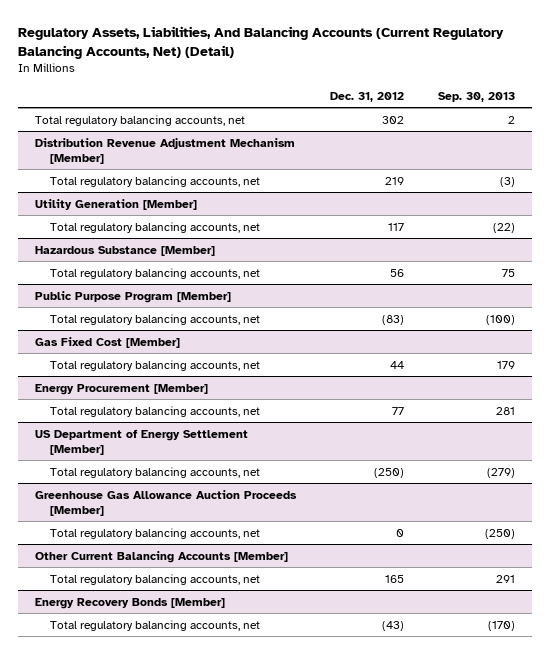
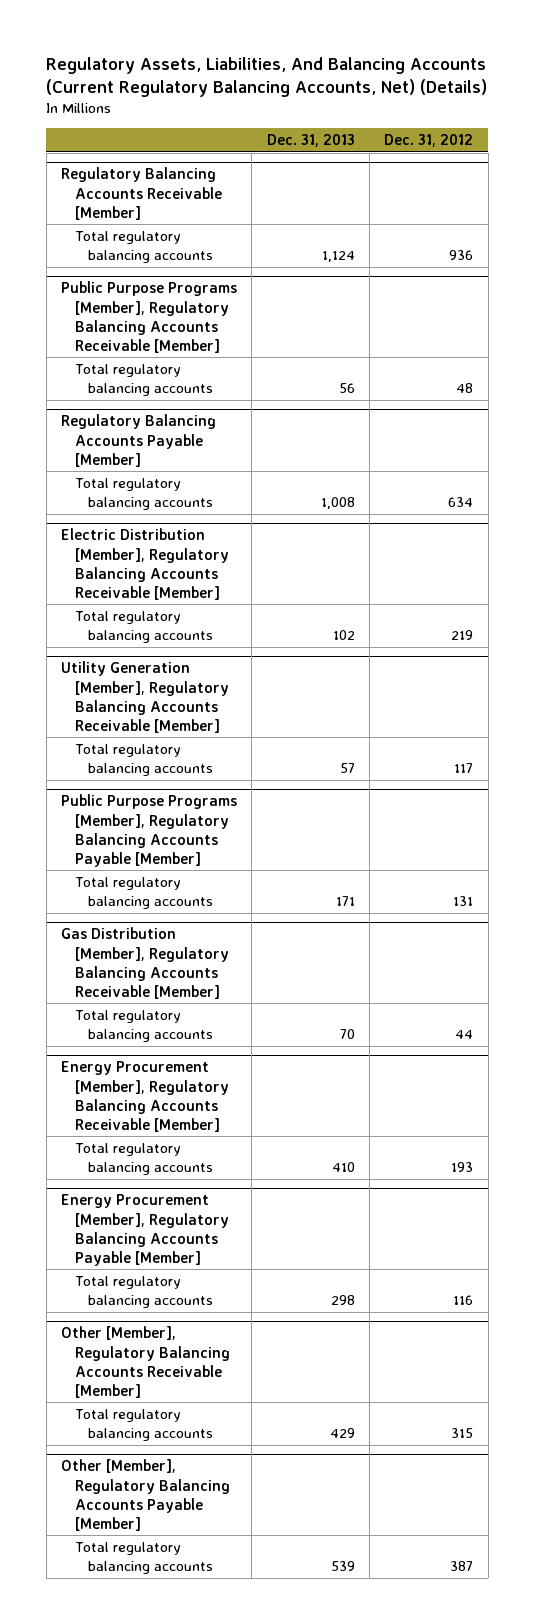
- Regulatory Assets, Liabilities, And Balancing Accounts (Current Regulatory Balancing Accounts, Net) (Detail)
+ Regulatory Assets, Liabilities, And Balancing Accounts (Current Regulatory Balancing Accounts, Net) (Details)
- | Dec. 31, 2012 | Sep. 30, 2013
+ | Dec. 31, 2013 | Dec. 31, 2012
- Total regulatory balancing accounts, net | 302 | 2
- Distribution Revenue Adjustment Mechanism [Member]
- Total regulatory balancing accounts, net | 219 | (3)
- Utility Generation [Member]
- Total regulatory balancing accounts, net | 117 | (22)
- Hazardous Substance [Member]
- Total regulatory balancing accounts, net | 56 | 75
- Public Purpose Program [Member]
- Total regulatory balancing accounts, net | (83) | (100)
- Gas Fixed Cost [Member]
- Total regulatory balancing accounts, net | 44 | 179
- Energy Procurement [Member]
- Total regulatory balancing accounts, net | 77 | 281
- US Department of Energy Settlement [Member]
- Total regulatory balancing accounts, net | (250) | (279)
- Greenhouse Gas Allowance Auction Proceeds [Member]
- Total regulatory balancing accounts, net | 0 | (250)
- Other Current Balancing Accounts [Member]
- Total regulatory balancing accounts, net | 165 | 291
- Energy Recovery Bonds [Member]
- Total regulatory balancing accounts, net | (43) | (170)
+ Regulatory Balancing Accounts Receivable [Member]
+ Total regulatory balancing accounts | 1,124 | 936
+ Public Purpose Programs [Member], Regulatory Balancing Accounts Receivable [Member]
+ Total regulatory balancing accounts | 56 | 48
+ Regulatory Balancing Accounts Payable [Member]
+ Total regulatory balancing accounts | 1,008 | 634
+ Electric Distribution [Member], Regulatory Balancing Accounts Receivable [Member]
+ Total regulatory balancing accounts | 102 | 219
+ Utility Generation [Member], Regulatory Balancing Accounts Receivable [Member]
+ Total regulatory balancing accounts | 57 | 117
+ Public Purpose Programs [Member], Regulatory Balancing Accounts Payable [Member]
+ Total regulatory balancing accounts | 171 | 131
+ Gas Distribution [Member], Regulatory Balancing Accounts Receivable [Member]
+ Total regulatory balancing accounts | 70 | 44
+ Energy Procurement [Member], Regulatory Balancing Accounts Receivable [Member]
+ Total regulatory balancing accounts | 410 | 193
+ Energy Procurement [Member], Regulatory Balancing Accounts Payable [Member]
+ Total regulatory balancing accounts | 298 | 116
+ Other [Member], Regulatory Balancing Accounts Receivable [Member]
+ Total regulatory balancing accounts | 429 | 315
+ Other [Member], Regulatory Balancing Accounts Payable [Member]
+ Total regulatory balancing accounts | 539 | 387

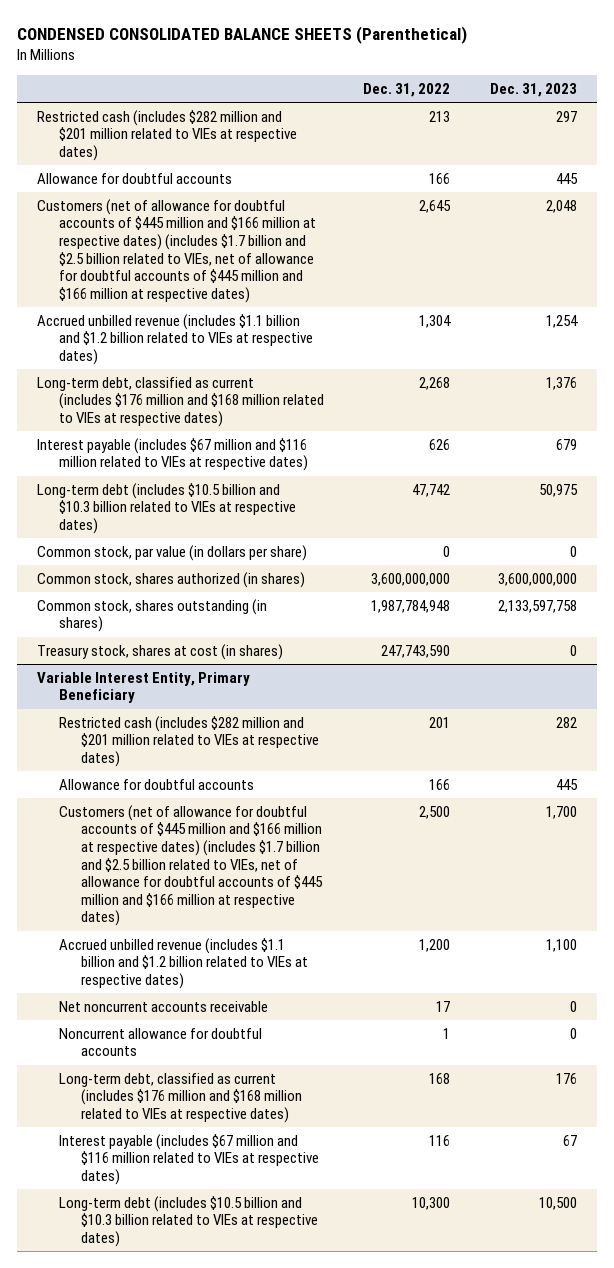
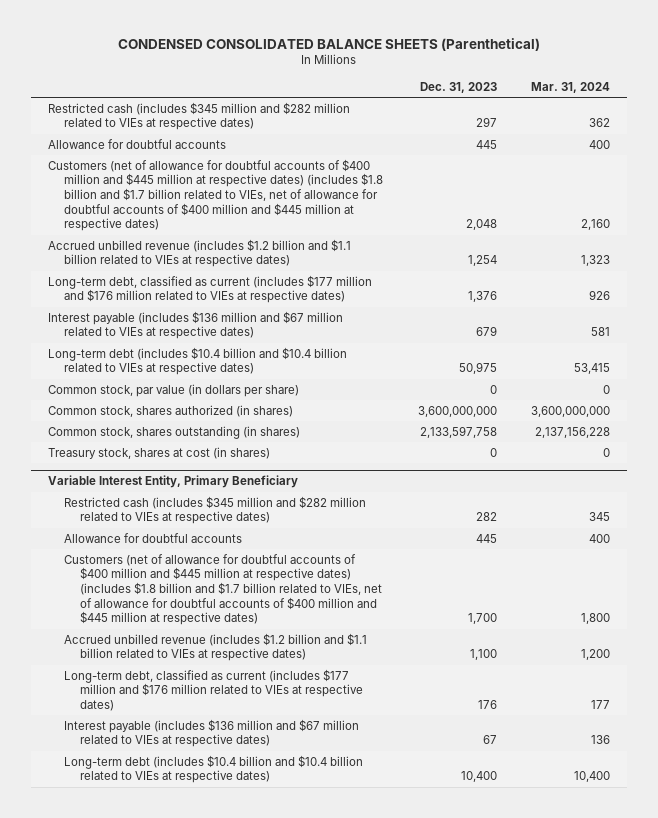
- | Dec. 31, 2022 | Dec. 31, 2023
+ | Dec. 31, 2023 | Mar. 31, 2024
- Restricted cash (includes $282 million and $201 million related to VIEs at respective dates) | 213 | 297
+ Restricted cash (includes $345 million and $282 million related to VIEs at respective dates) | 297 | 362
- Customers (net of allowance for doubtful accounts of $445 million and $166 million at respective dates) (includes $1.7 billion and $2.5 billion related to VIEs, net of allowance for doubtful accounts of $445 million and $166 million at respective dates) | 2,645 | 2,048
- Accrued unbilled revenue (includes $1.1 billion and $1.2 billion related to VIEs at respective dates) | 1,304 | 1,254
- Long-term debt, classified as current (includes $176 million and $168 million related to VIEs at respective dates) | 2,268 | 1,376
- Interest payable (includes $67 million and $116 million related to VIEs at respective dates) | 626 | 679
- Long-term debt (includes $10.5 billion and $10.3 billion related to VIEs at respective dates) | 47,742 | 50,975
+ Customers (net of allowance for doubtful accounts of $400 million and $445 million at respective dates) (includes $1.8 billion and $1.7 billion related to VIEs, net of allowance for doubtful accounts of $400 million and $445 million at respective dates) | 2,048 | 2,160
+ Accrued unbilled revenue (includes $1.2 billion and $1.1 billion related to VIEs at respective dates) | 1,254 | 1,323
+ Long-term debt, classified as current (includes $177 million and $176 million related to VIEs at respective dates) | 1,376 | 926
+ Interest payable (includes $136 million and $67 million related to VIEs at respective dates) | 679 | 581
+ Long-term debt (includes $10.4 billion and $10.4 billion related to VIEs at respective dates) | 50,975 | 53,415
@ Variable Interest Entity, Primary Beneficiary
- Restricted cash (includes $282 million and $201 million related to VIEs at respective dates) | 201 | 282
+ Restricted cash (includes $345 million and $282 million related to VIEs at respective dates) | 282 | 345
- Customers (net of allowance for doubtful accounts of $445 million and $166 million at respective dates) (includes $1.7 billion and $2.5 billion related to VIEs, net of allowance for doubtful accounts of $445 million and $166 million at respective dates) | 2,500 | 1,700
- Accrued unbilled revenue (includes $1.1 billion and $1.2 billion related to VIEs at respective dates) | 1,200 | 1,100
- Net noncurrent accounts receivable | 17 | 0
- Noncurrent allowance for doubtful accounts | 1 | 0
- Long-term debt, classified as current (includes $176 million and $168 million related to VIEs at respective dates) | 168 | 176
- Interest payable (includes $67 million and $116 million related to VIEs at respective dates) | 116 | 67
- Long-term debt (includes $10.5 billion and $10.3 billion related to VIEs at respective dates) | 10,300 | 10,500
+ Customers (net of allowance for doubtful accounts of $400 million and $445 million at respective dates) (includes $1.8 billion and $1.7 billion related to VIEs, net of allowance for doubtful accounts of $400 million and $445 million at respective dates) | 1,700 | 1,800
+ Accrued unbilled revenue (includes $1.2 billion and $1.1 billion related to VIEs at respective dates) | 1,100 | 1,200
+ Long-term debt, classified as current (includes $177 million and $176 million related to VIEs at respective dates) | 176 | 177
+ Interest payable (includes $136 million and $67 million related to VIEs at respective dates) | 67 | 136
+ Long-term debt (includes $10.4 billion and $10.4 billion related to VIEs at respective dates) | 10,400 | 10,400

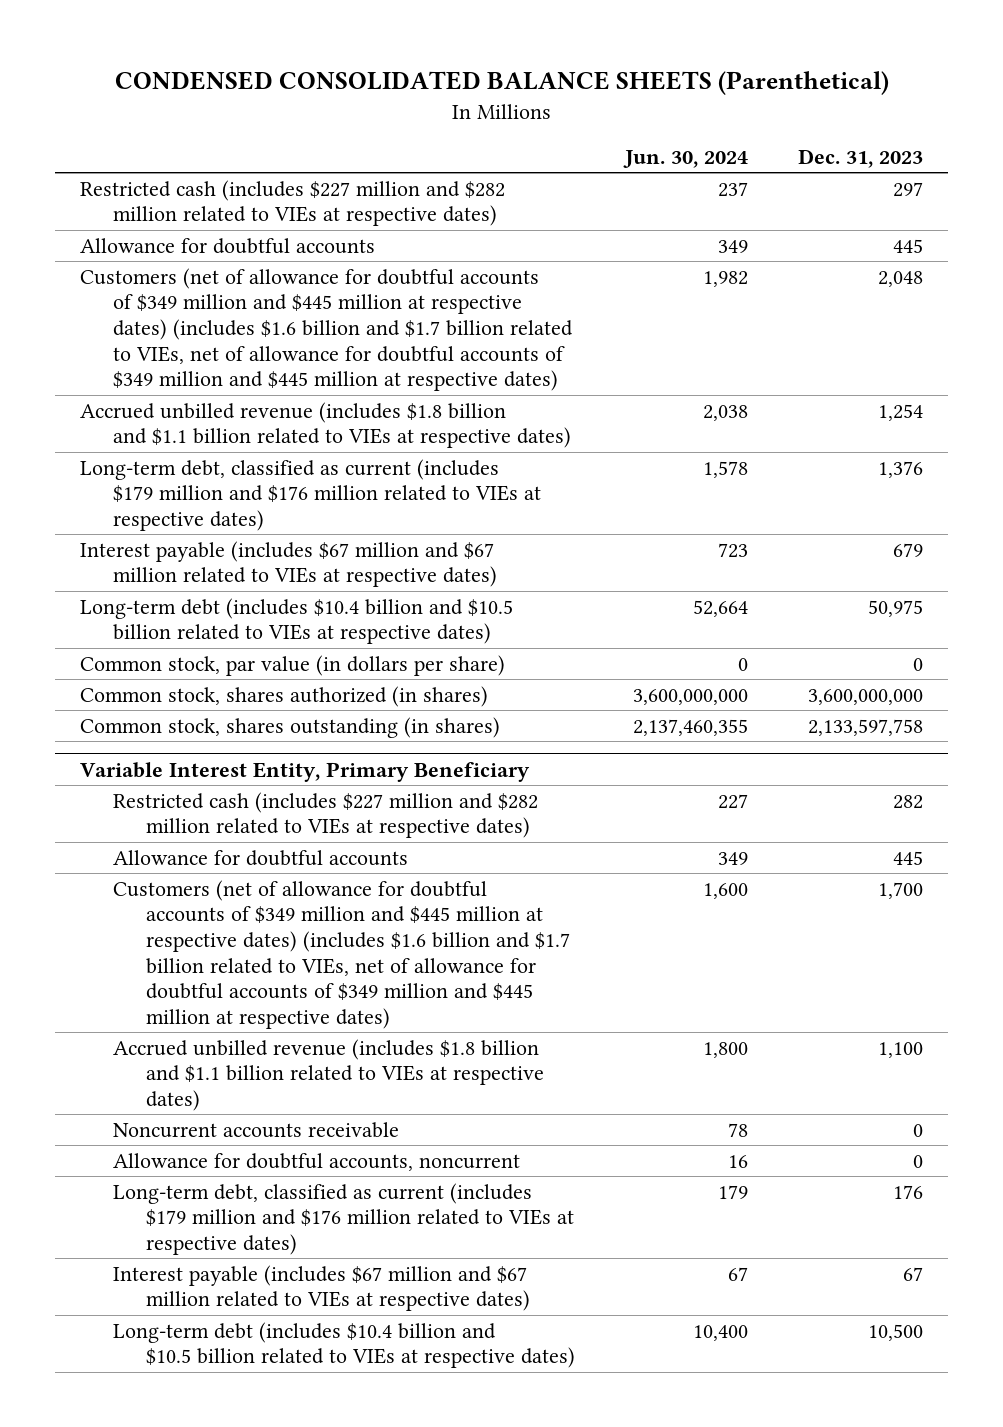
- | Dec. 31, 2023 | Mar. 31, 2024
+ | Jun. 30, 2024 | Dec. 31, 2023
- Restricted cash (includes $345 million and $282 million related to VIEs at respective dates) | 297 | 362
+ Restricted cash (includes $227 million and $282 million related to VIEs at respective dates) | 237 | 297
- Customers (net of allowance for doubtful accounts of $400 million and $445 million at respective dates) (includes $1.8 billion and $1.7 billion related to VIEs, net of allowance for doubtful accounts of $400 million and $445 million at respective dates) | 2,048 | 2,160
- Accrued unbilled revenue (includes $1.2 billion and $1.1 billion related to VIEs at respective dates) | 1,254 | 1,323
- Long-term debt, classified as current (includes $177 million and $176 million related to VIEs at respective dates) | 1,376 | 926
- Interest payable (includes $136 million and $67 million related to VIEs at respective dates) | 679 | 581
- Long-term debt (includes $10.4 billion and $10.4 billion related to VIEs at respective dates) | 50,975 | 53,415
+ Customers (net of allowance for doubtful accounts of $349 million and $445 million at respective dates) (includes $1.6 billion and $1.7 billion related to VIEs, net of allowance for doubtful accounts of $349 million and $445 million at respective dates) | 1,982 | 2,048
+ Accrued unbilled revenue (includes $1.8 billion and $1.1 billion related to VIEs at respective dates) | 2,038 | 1,254
+ Long-term debt, classified as current (includes $179 million and $176 million related to VIEs at respective dates) | 1,578 | 1,376
+ Interest payable (includes $67 million and $67 million related to VIEs at respective dates) | 723 | 679
+ Long-term debt (includes $10.4 billion and $10.5 billion related to VIEs at respective dates) | 52,664 | 50,975
- Treasury stock, shares at cost (in shares) | 0 | 0
@ Variable Interest Entity, Primary Beneficiary
- Restricted cash (includes $345 million and $282 million related to VIEs at respective dates) | 282 | 345
+ Restricted cash (includes $227 million and $282 million related to VIEs at respective dates) | 227 | 282
- Customers (net of allowance for doubtful accounts of $400 million and $445 million at respective dates) (includes $1.8 billion and $1.7 billion related to VIEs, net of allowance for doubtful accounts of $400 million and $445 million at respective dates) | 1,700 | 1,800
- Accrued unbilled revenue (includes $1.2 billion and $1.1 billion related to VIEs at respective dates) | 1,100 | 1,200
- Long-term debt, classified as current (includes $177 million and $176 million related to VIEs at respective dates) | 176 | 177
- Interest payable (includes $136 million and $67 million related to VIEs at respective dates) | 67 | 136
- Long-term debt (includes $10.4 billion and $10.4 billion related to VIEs at respective dates) | 10,400 | 10,400
+ Customers (net of allowance for doubtful accounts of $349 million and $445 million at respective dates) (includes $1.6 billion and $1.7 billion related to VIEs, net of allowance for doubtful accounts of $349 million and $445 million at respective dates) | 1,600 | 1,700
+ Accrued unbilled revenue (includes $1.8 billion and $1.1 billion related to VIEs at respective dates) | 1,800 | 1,100
+ Noncurrent accounts receivable | 78 | 0
+ Allowance for doubtful accounts, noncurrent | 16 | 0
+ Long-term debt, classified as current (includes $179 million and $176 million related to VIEs at respective dates) | 179 | 176
+ Interest payable (includes $67 million and $67 million related to VIEs at respective dates) | 67 | 67
+ Long-term debt (includes $10.4 billion and $10.5 billion related to VIEs at respective dates) | 10,400 | 10,500

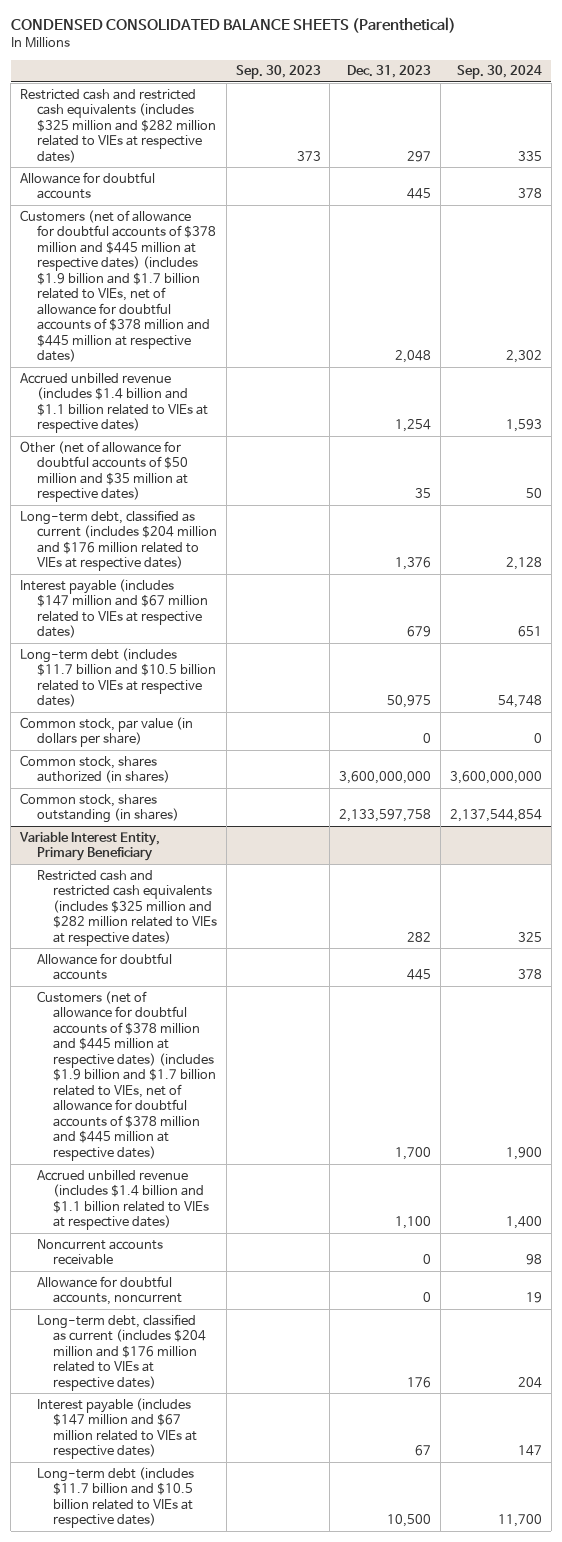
- | Jun. 30, 2024 | Dec. 31, 2023
+ | Sep. 30, 2023 | Dec. 31, 2023 | Sep. 30, 2024
- Restricted cash (includes $227 million and $282 million related to VIEs at respective dates) | 237 | 297
+ Restricted cash and restricted cash equivalents (includes $325 million and $282 million related to VIEs at respective dates) | 373 | 297 | 335
- Customers (net of allowance for doubtful accounts of $349 million and $445 million at respective dates) (includes $1.6 billion and $1.7 billion related to VIEs, net of allowance for doubtful accounts of $349 million and $445 million at respective dates) | 1,982 | 2,048
- Accrued unbilled revenue (includes $1.8 billion and $1.1 billion related to VIEs at respective dates) | 2,038 | 1,254
- Long-term debt, classified as current (includes $179 million and $176 million related to VIEs at respective dates) | 1,578 | 1,376
- Interest payable (includes $67 million and $67 million related to VIEs at respective dates) | 723 | 679
- Long-term debt (includes $10.4 billion and $10.5 billion related to VIEs at respective dates) | 52,664 | 50,975
+ Customers (net of allowance for doubtful accounts of $378 million and $445 million at respective dates) (includes $1.9 billion and $1.7 billion related to VIEs, net of allowance for doubtful accounts of $378 million and $445 million at respective dates) | | 2,048 | 2,302
+ Accrued unbilled revenue (includes $1.4 billion and $1.1 billion related to VIEs at respective dates) | | 1,254 | 1,593
+ Other (net of allowance for doubtful accounts of $50 million and $35 million at respective dates) | | 35 | 50
+ Long-term debt, classified as current (includes $204 million and $176 million related to VIEs at respective dates) | | 1,376 | 2,128
+ Interest payable (includes $147 million and $67 million related to VIEs at respective dates) | | 679 | 651
+ Long-term debt (includes $11.7 billion and $10.5 billion related to VIEs at respective dates) | | 50,975 | 54,748
@ Variable Interest Entity, Primary Beneficiary
- Restricted cash (includes $227 million and $282 million related to VIEs at respective dates) | 227 | 282
+ Restricted cash and restricted cash equivalents (includes $325 million and $282 million related to VIEs at respective dates) | | 282 | 325
- Customers (net of allowance for doubtful accounts of $349 million and $445 million at respective dates) (includes $1.6 billion and $1.7 billion related to VIEs, net of allowance for doubtful accounts of $349 million and $445 million at respective dates) | 1,600 | 1,700
- Accrued unbilled revenue (includes $1.8 billion and $1.1 billion related to VIEs at respective dates) | 1,800 | 1,100
+ Customers (net of allowance for doubtful accounts of $378 million and $445 million at respective dates) (includes $1.9 billion and $1.7 billion related to VIEs, net of allowance for doubtful accounts of $378 million and $445 million at respective dates) | | 1,700 | 1,900
+ Accrued unbilled revenue (includes $1.4 billion and $1.1 billion related to VIEs at respective dates) | | 1,100 | 1,400
- Long-term debt, classified as current (includes $179 million and $176 million related to VIEs at respective dates) | 179 | 176
- Interest payable (includes $67 million and $67 million related to VIEs at respective dates) | 67 | 67
- Long-term debt (includes $10.4 billion and $10.5 billion related to VIEs at respective dates) | 10,400 | 10,500
+ Long-term debt, classified as current (includes $204 million and $176 million related to VIEs at respective dates) | | 176 | 204
+ Interest payable (includes $147 million and $67 million related to VIEs at respective dates) | | 67 | 147
+ Long-term debt (includes $11.7 billion and $10.5 billion related to VIEs at respective dates) | | 10,500 | 11,700

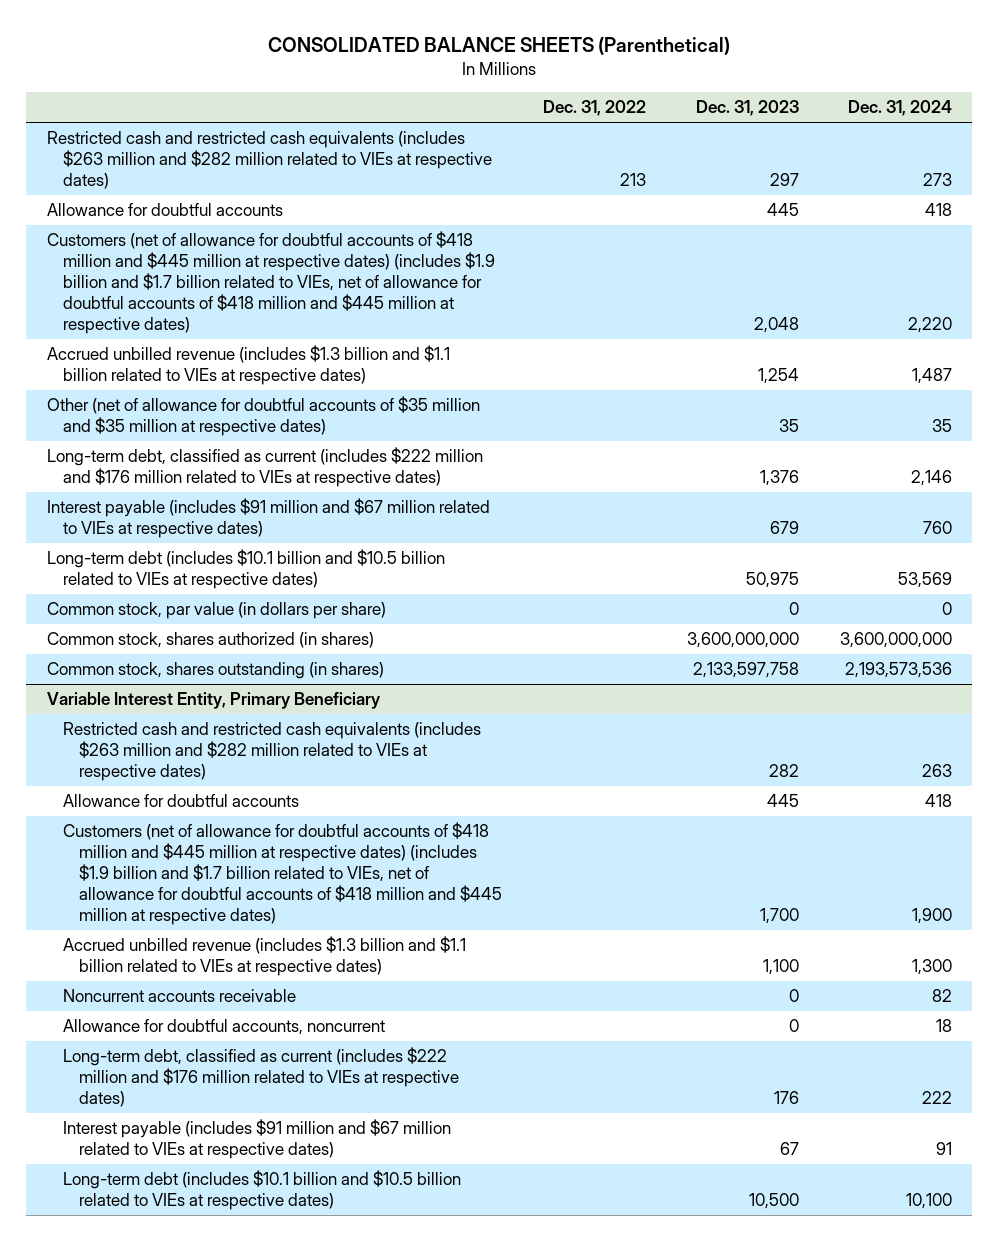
- CONDENSED CONSOLIDATED BALANCE SHEETS (Parenthetical)
+ CONSOLIDATED BALANCE SHEETS (Parenthetical)
- | Sep. 30, 2023 | Dec. 31, 2023 | Sep. 30, 2024
+ | Dec. 31, 2022 | Dec. 31, 2023 | Dec. 31, 2024
- Restricted cash and restricted cash equivalents (includes $325 million and $282 million related to VIEs at respective dates) | 373 | 297 | 335
+ Restricted cash and restricted cash equivalents (includes $263 million and $282 million related to VIEs at respective dates) | 213 | 297 | 273
- Customers (net of allowance for doubtful accounts of $378 million and $445 million at respective dates) (includes $1.9 billion and $1.7 billion related to VIEs, net of allowance for doubtful accounts of $378 million and $445 million at respective dates) | | 2,048 | 2,302
- Accrued unbilled revenue (includes $1.4 billion and $1.1 billion related to VIEs at respective dates) | | 1,254 | 1,593
- Other (net of allowance for doubtful accounts of $50 million and $35 million at respective dates) | | 35 | 50
- Long-term debt, classified as current (includes $204 million and $176 million related to VIEs at respective dates) | | 1,376 | 2,128
- Interest payable (includes $147 million and $67 million related to VIEs at respective dates) | | 679 | 651
- Long-term debt (includes $11.7 billion and $10.5 billion related to VIEs at respective dates) | | 50,975 | 54,748
+ Customers (net of allowance for doubtful accounts of $418 million and $445 million at respective dates) (includes $1.9 billion and $1.7 billion related to VIEs, net of allowance for doubtful accounts of $418 million and $445 million at respective dates) | | 2,048 | 2,220
+ Accrued unbilled revenue (includes $1.3 billion and $1.1 billion related to VIEs at respective dates) | | 1,254 | 1,487
+ Other (net of allowance for doubtful accounts of $35 million and $35 million at respective dates) | | 35 | 35
+ Long-term debt, classified as current (includes $222 million and $176 million related to VIEs at respective dates) | | 1,376 | 2,146
+ Interest payable (includes $91 million and $67 million related to VIEs at respective dates) | | 679 | 760
+ Long-term debt (includes $10.1 billion and $10.5 billion related to VIEs at respective dates) | | 50,975 | 53,569
@ Variable Interest Entity, Primary Beneficiary
- Restricted cash and restricted cash equivalents (includes $325 million and $282 million related to VIEs at respective dates) | | 282 | 325
+ Restricted cash and restricted cash equivalents (includes $263 million and $282 million related to VIEs at respective dates) | | 282 | 263
- Customers (net of allowance for doubtful accounts of $378 million and $445 million at respective dates) (includes $1.9 billion and $1.7 billion related to VIEs, net of allowance for doubtful accounts of $378 million and $445 million at respective dates) | | 1,700 | 1,900
- Accrued unbilled revenue (includes $1.4 billion and $1.1 billion related to VIEs at respective dates) | | 1,100 | 1,400
+ Customers (net of allowance for doubtful accounts of $418 million and $445 million at respective dates) (includes $1.9 billion and $1.7 billion related to VIEs, net of allowance for doubtful accounts of $418 million and $445 million at respective dates) | | 1,700 | 1,900
+ Accrued unbilled revenue (includes $1.3 billion and $1.1 billion related to VIEs at respective dates) | | 1,100 | 1,300
- Long-term debt, classified as current (includes $204 million and $176 million related to VIEs at respective dates) | | 176 | 204
- Interest payable (includes $147 million and $67 million related to VIEs at respective dates) | | 67 | 147
- Long-term debt (includes $11.7 billion and $10.5 billion related to VIEs at respective dates) | | 10,500 | 11,700
+ Long-term debt, classified as current (includes $222 million and $176 million related to VIEs at respective dates) | | 176 | 222
+ Interest payable (includes $91 million and $67 million related to VIEs at respective dates) | | 67 | 91
+ Long-term debt (includes $10.1 billion and $10.5 billion related to VIEs at respective dates) | | 10,500 | 10,100

